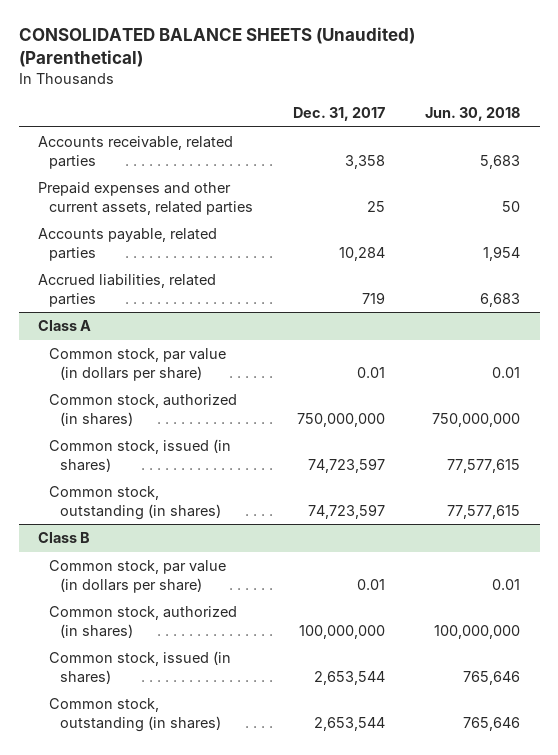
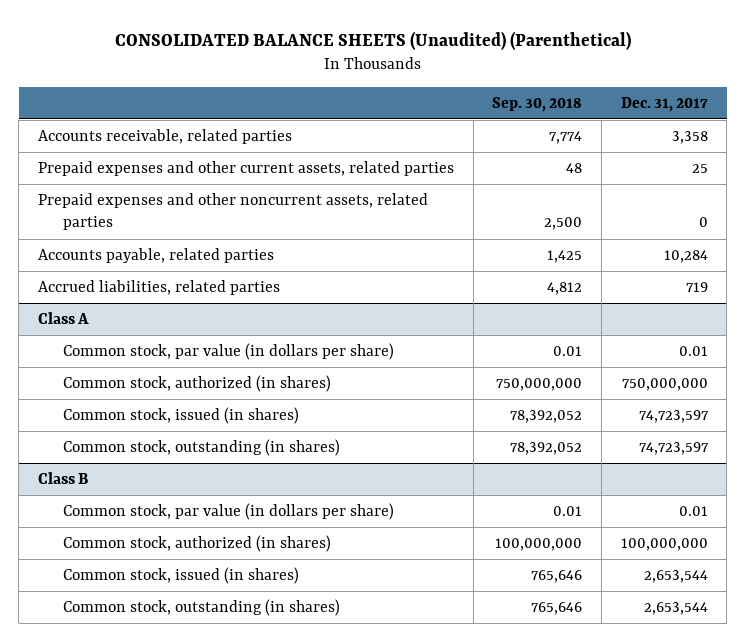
- | Dec. 31, 2017 | Jun. 30, 2018
+ | Sep. 30, 2018 | Dec. 31, 2017
+ Prepaid expenses and other noncurrent assets, related parties | 2,500 | 0

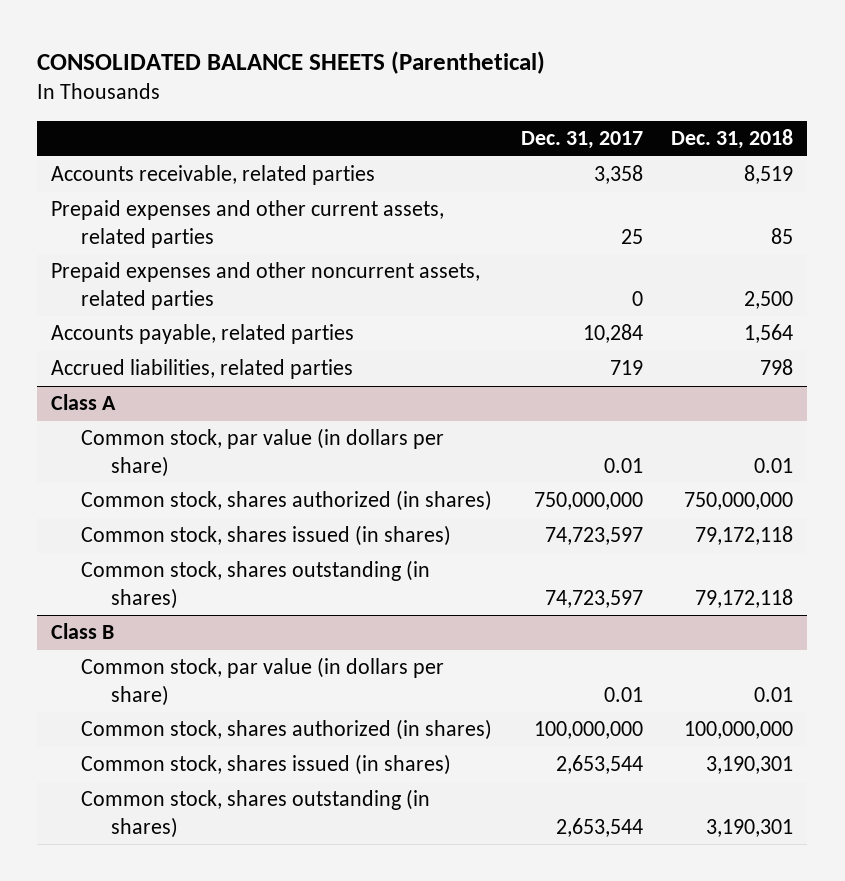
- CONSOLIDATED BALANCE SHEETS (Unaudited) (Parenthetical)
+ CONSOLIDATED BALANCE SHEETS (Parenthetical)
- | Sep. 30, 2018 | Dec. 31, 2017
+ | Dec. 31, 2017 | Dec. 31, 2018
@ Class A
- Common stock, authorized (in shares) | 750,000,000 | 750,000,000
- Common stock, issued (in shares) | 78,392,052 | 74,723,597
- Common stock, outstanding (in shares) | 78,392,052 | 74,723,597
+ Common stock, shares authorized (in shares) | 750,000,000 | 750,000,000
+ Common stock, shares issued (in shares) | 74,723,597 | 79,172,118
+ Common stock, shares outstanding (in shares) | 74,723,597 | 79,172,118
@ Class B
- Common stock, authorized (in shares) | 100,000,000 | 100,000,000
- Common stock, issued (in shares) | 765,646 | 2,653,544
- Common stock, outstanding (in shares) | 765,646 | 2,653,544
+ Common stock, shares authorized (in shares) | 100,000,000 | 100,000,000
+ Common stock, shares issued (in shares) | 2,653,544 | 3,190,301
+ Common stock, shares outstanding (in shares) | 2,653,544 | 3,190,301

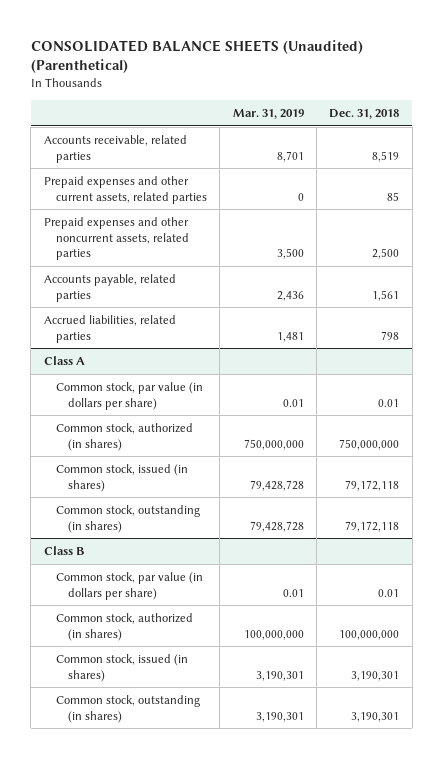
- CONSOLIDATED BALANCE SHEETS (Parenthetical)
+ CONSOLIDATED BALANCE SHEETS (Unaudited) (Parenthetical)
- | Dec. 31, 2017 | Dec. 31, 2018
+ | Mar. 31, 2019 | Dec. 31, 2018
- Accounts payable, related parties | 10,284 | 1,564
+ Accounts payable, related parties | 2,436 | 1,561
@ Class A
- Common stock, shares authorized (in shares) | 750,000,000 | 750,000,000
- Common stock, shares issued (in shares) | 74,723,597 | 79,172,118
- Common stock, shares outstanding (in shares) | 74,723,597 | 79,172,118
+ Common stock, authorized (in shares) | 750,000,000 | 750,000,000
+ Common stock, issued (in shares) | 79,428,728 | 79,172,118
+ Common stock, outstanding (in shares) | 79,428,728 | 79,172,118
@ Class B
- Common stock, shares authorized (in shares) | 100,000,000 | 100,000,000
- Common stock, shares issued (in shares) | 2,653,544 | 3,190,301
- Common stock, shares outstanding (in shares) | 2,653,544 | 3,190,301
+ Common stock, authorized (in shares) | 100,000,000 | 100,000,000
+ Common stock, issued (in shares) | 3,190,301 | 3,190,301
+ Common stock, outstanding (in shares) | 3,190,301 | 3,190,301

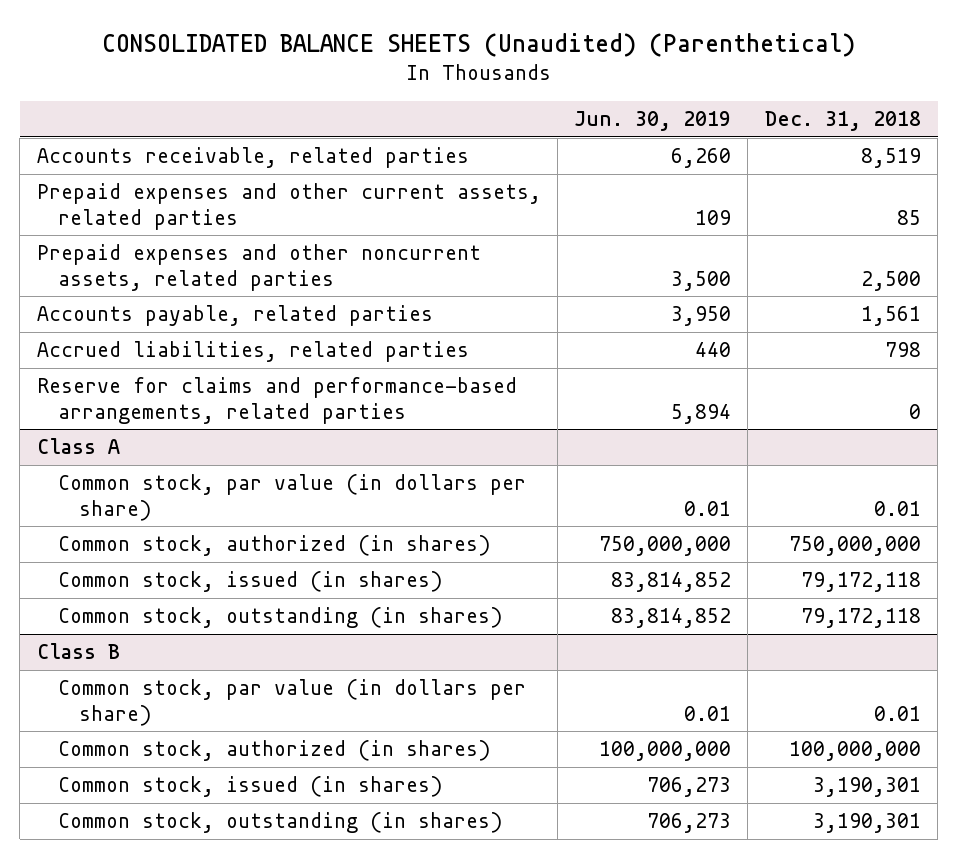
- | Mar. 31, 2019 | Dec. 31, 2018
+ | Jun. 30, 2019 | Dec. 31, 2018
+ Reserve for claims and performance-based arrangements, related parties | 5,894 | 0

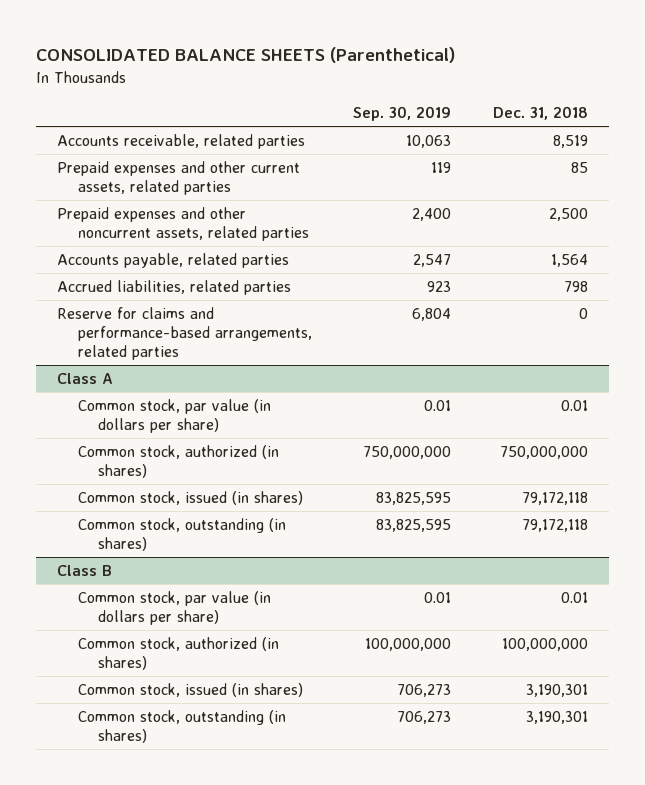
- CONSOLIDATED BALANCE SHEETS (Unaudited) (Parenthetical)
+ CONSOLIDATED BALANCE SHEETS (Parenthetical)
- | Jun. 30, 2019 | Dec. 31, 2018
+ | Sep. 30, 2019 | Dec. 31, 2018
- Accounts payable, related parties | 3,950 | 1,561
+ Accounts payable, related parties | 2,547 | 1,564

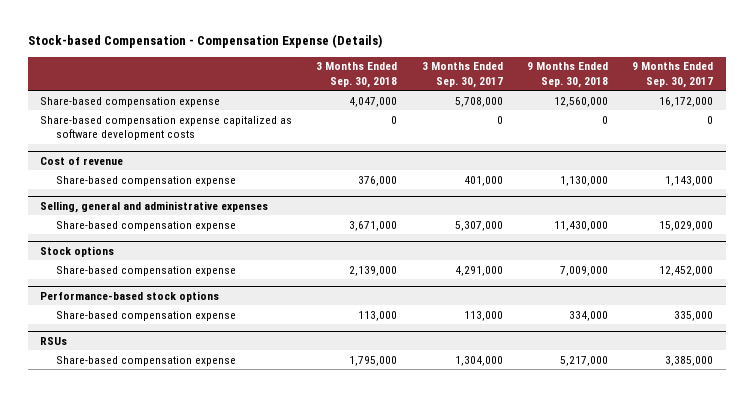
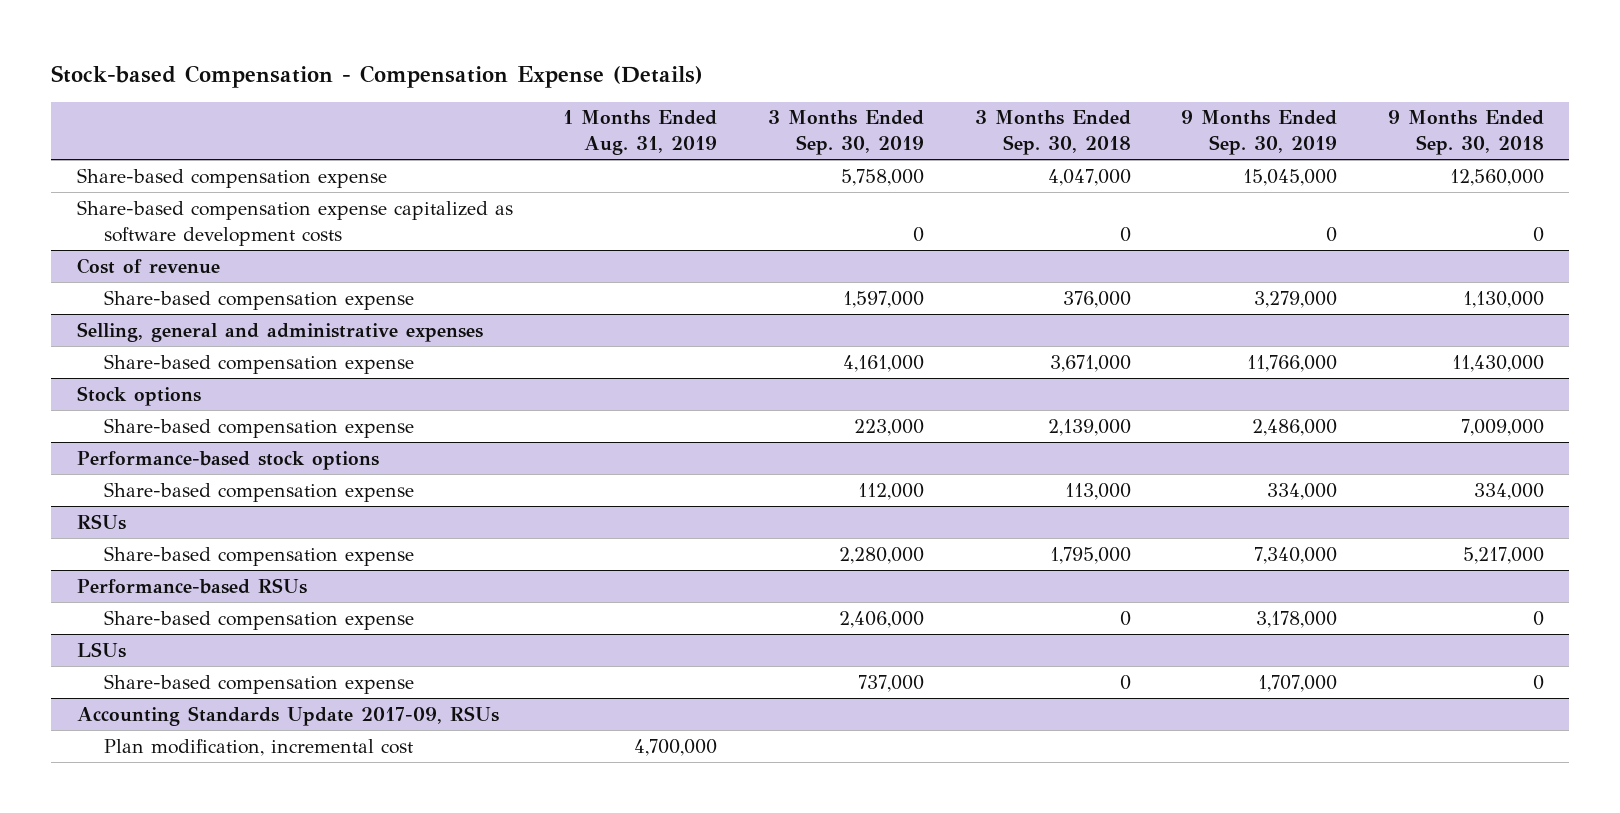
- | 3 Months Ended Sep. 30, 2018 | 3 Months Ended Sep. 30, 2017 | 9 Months Ended Sep. 30, 2018 | 9 Months Ended Sep. 30, 2017
+ | 1 Months Ended Aug. 31, 2019 | 3 Months Ended Sep. 30, 2019 | 3 Months Ended Sep. 30, 2018 | 9 Months Ended Sep. 30, 2019 | 9 Months Ended Sep. 30, 2018
+ Performance-based RSUs
+ Share-based compensation expense | | 2,406,000 | 0 | 3,178,000 | 0
+ LSUs
+ Share-based compensation expense | | 737,000 | 0 | 1,707,000 | 0
+ Accounting Standards Update 2017-09, RSUs
+ Plan modification, incremental cost | 4,700,000 | | | |

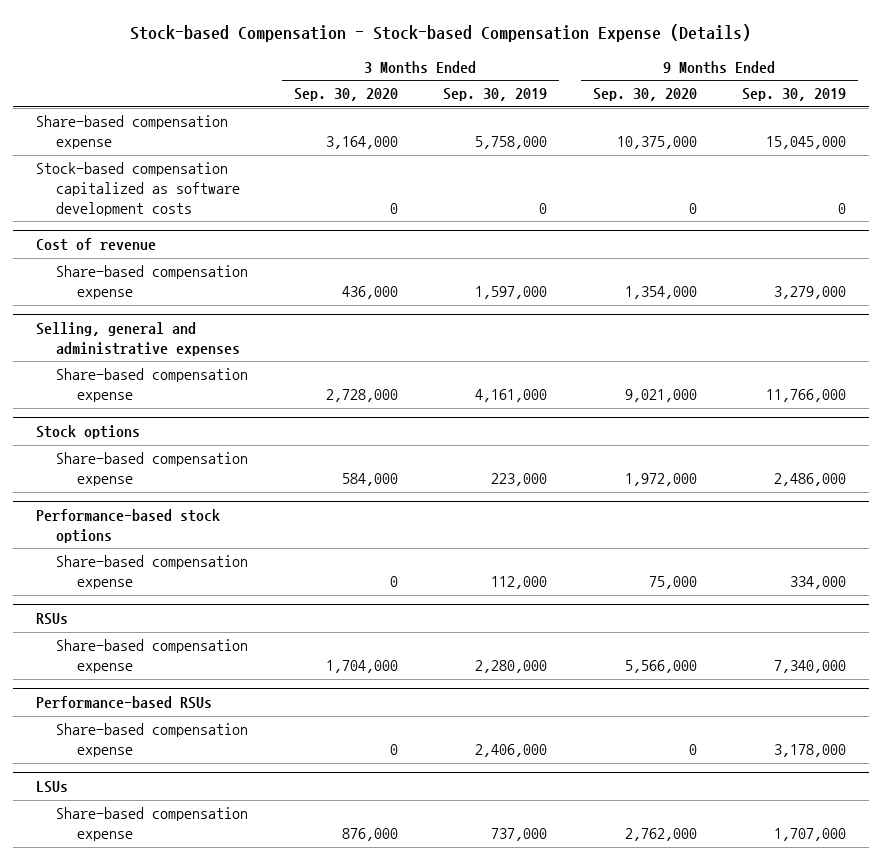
- Stock-based Compensation - Compensation Expense (Details)
+ Stock-based Compensation - Stock-based Compensation Expense (Details)
- | 1 Months Ended Aug. 31, 2019 | 3 Months Ended Sep. 30, 2019 | 3 Months Ended Sep. 30, 2018 | 9 Months Ended Sep. 30, 2019 | 9 Months Ended Sep. 30, 2018
+ | 3 Months Ended Sep. 30, 2020 | 3 Months Ended Sep. 30, 2019 | 9 Months Ended Sep. 30, 2020 | 9 Months Ended Sep. 30, 2019
- Share-based compensation expense capitalized as software development costs | | 0 | 0 | 0 | 0
+ Stock-based compensation capitalized as software development costs | 0 | 0 | 0 | 0
- Accounting Standards Update 2017-09, RSUs
- Plan modification, incremental cost | 4,700,000 | | | |

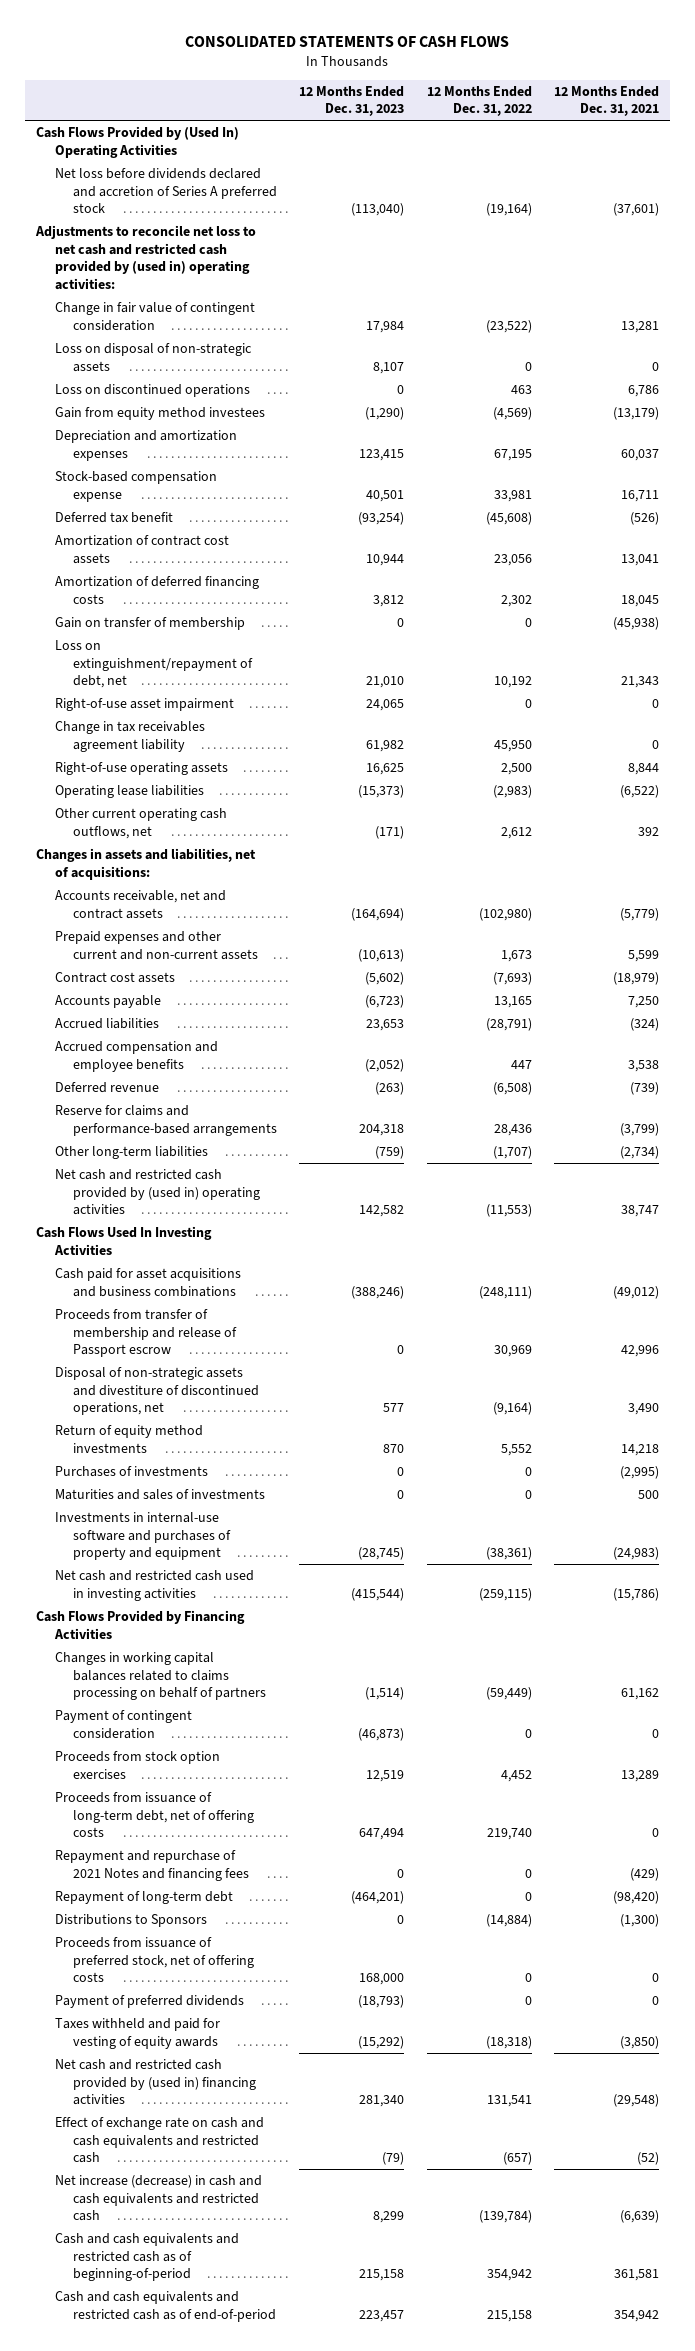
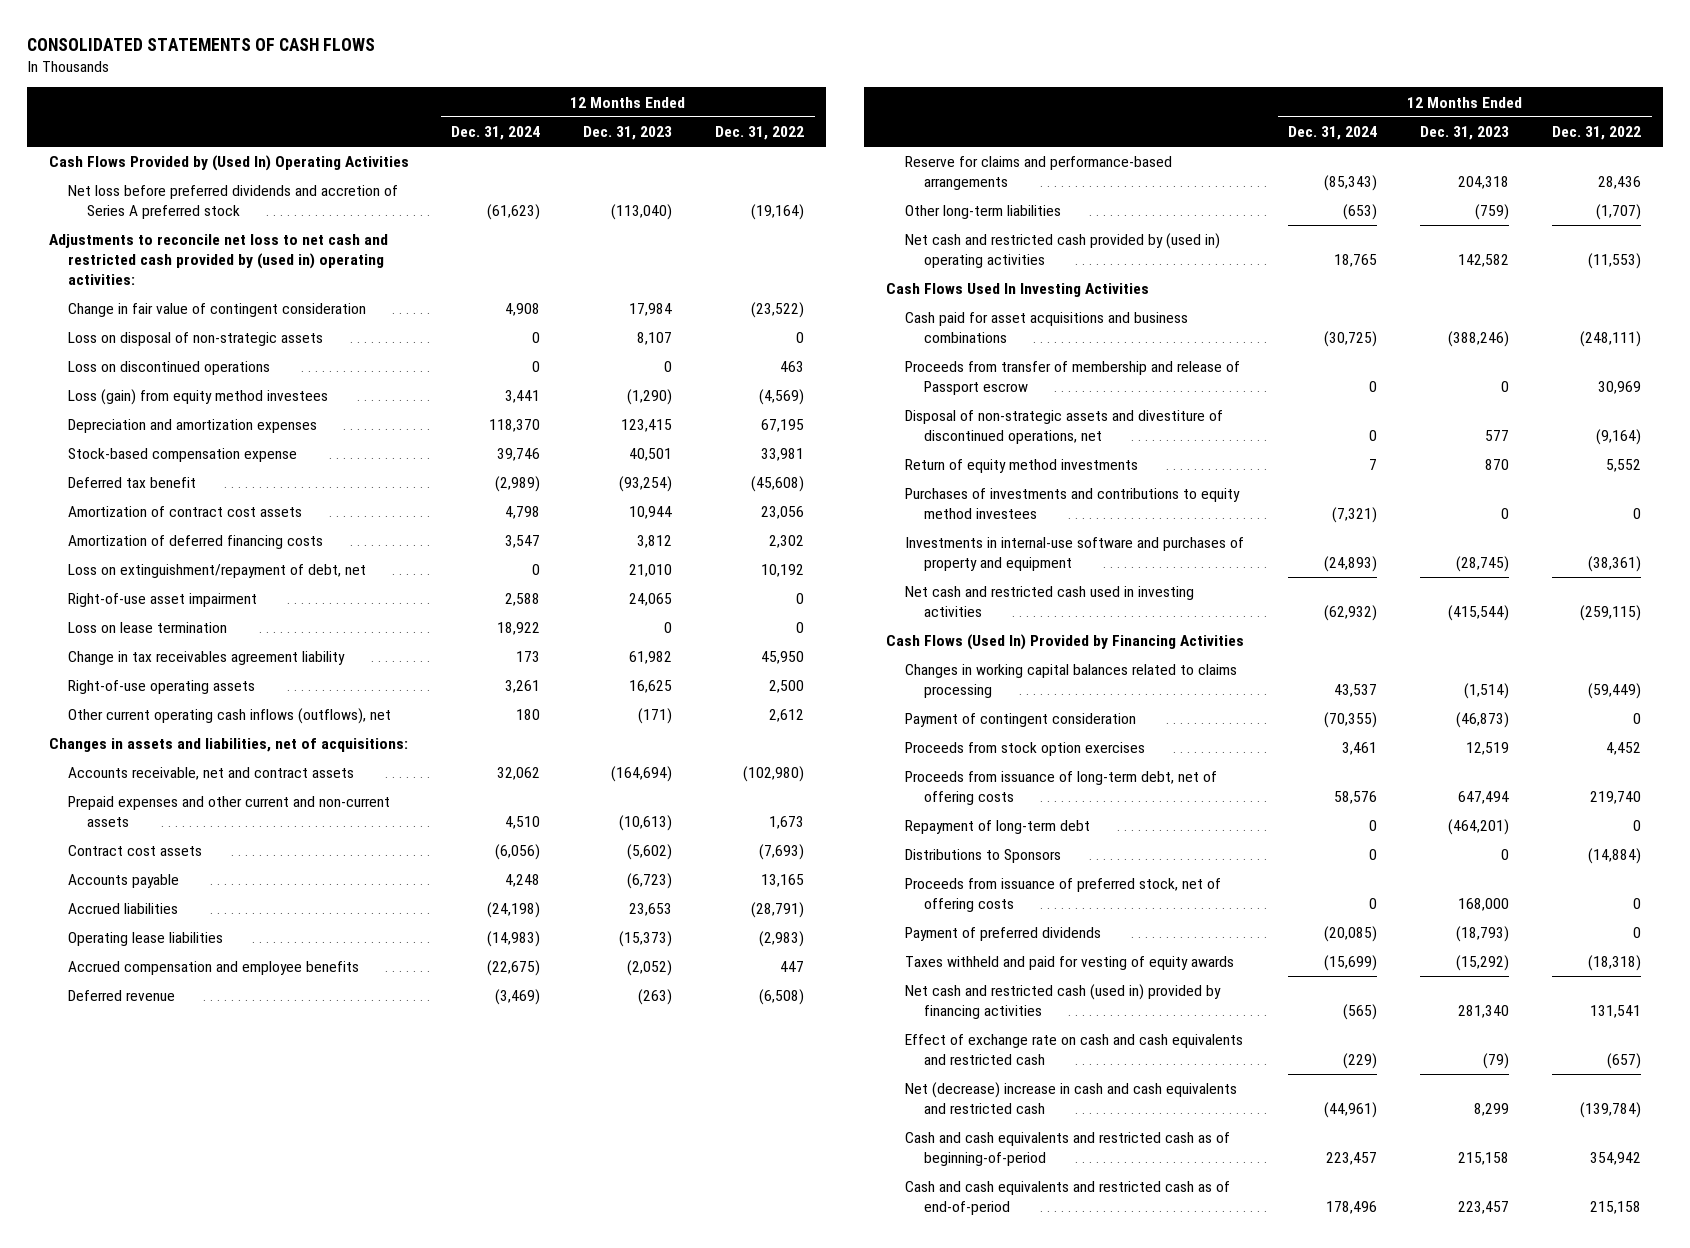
- | 12 Months Ended Dec. 31, 2023 | 12 Months Ended Dec. 31, 2022 | 12 Months Ended Dec. 31, 2021
+ | 12 Months Ended Dec. 31, 2024 | 12 Months Ended Dec. 31, 2023 | 12 Months Ended Dec. 31, 2022
- Net loss before dividends declared and accretion of Series A preferred stock | (113,040) | (19,164) | (37,601)
+ Net loss before preferred dividends and accretion of Series A preferred stock | (61,623) | (113,040) | (19,164)
- Gain from equity method investees | (1,290) | (4,569) | (13,179)
+ Loss (gain) from equity method investees | 3,441 | (1,290) | (4,569)
- Gain on transfer of membership | 0 | 0 | (45,938)
+ Loss on lease termination | 18,922 | 0 | 0
- Other current operating cash outflows, net | (171) | 2,612 | 392
+ Other current operating cash inflows (outflows), net | 180 | (171) | 2,612
moved down: Operating lease liabilities | (14,983) | (15,373) | (2,983)
- Purchases of investments | 0 | 0 | (2,995)
- Maturities and sales of investments | 0 | 0 | 500
+ Purchases of investments and contributions to equity method investees | (7,321) | 0 | 0
- Cash Flows Provided by Financing Activities
- Changes in working capital balances related to claims processing on behalf of partners | (1,514) | (59,449) | 61,162
+ Cash Flows (Used In) Provided by Financing Activities
+ Changes in working capital balances related to claims processing | 43,537 | (1,514) | (59,449)
- Repayment and repurchase of 2021 Notes and financing fees | 0 | 0 | (429)
- Net cash and restricted cash provided by (used in) financing activities | 281,340 | 131,541 | (29,548)
+ Net cash and restricted cash (used in) provided by financing activities | (565) | 281,340 | 131,541
- Net increase (decrease) in cash and cash equivalents and restricted cash | 8,299 | (139,784) | (6,639)
+ Net (decrease) increase in cash and cash equivalents and restricted cash | (44,961) | 8,299 | (139,784)

